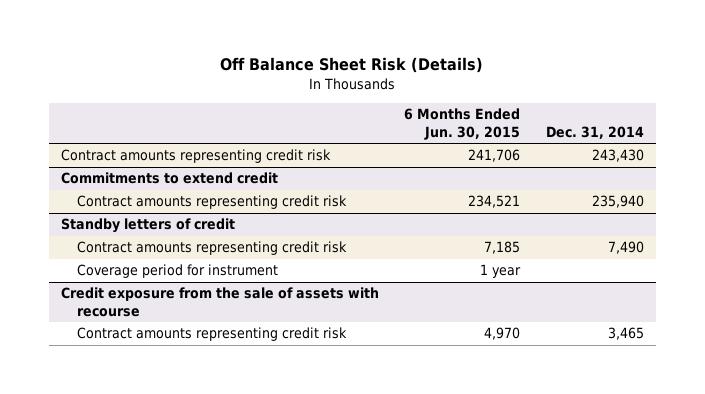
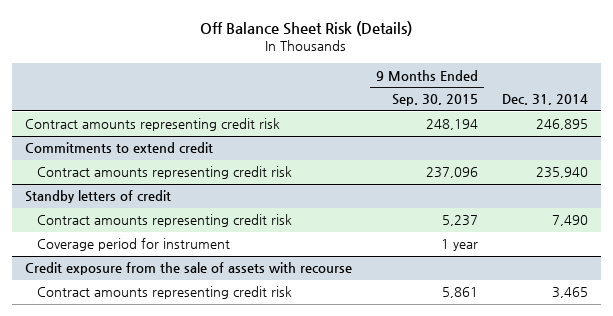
- | 6 Months Ended Jun. 30, 2015 | Dec. 31, 2014
+ | 9 Months Ended Sep. 30, 2015 | Dec. 31, 2014
- Contract amounts representing credit risk | 241,706 | 243,430
+ Contract amounts representing credit risk | 248,194 | 246,895

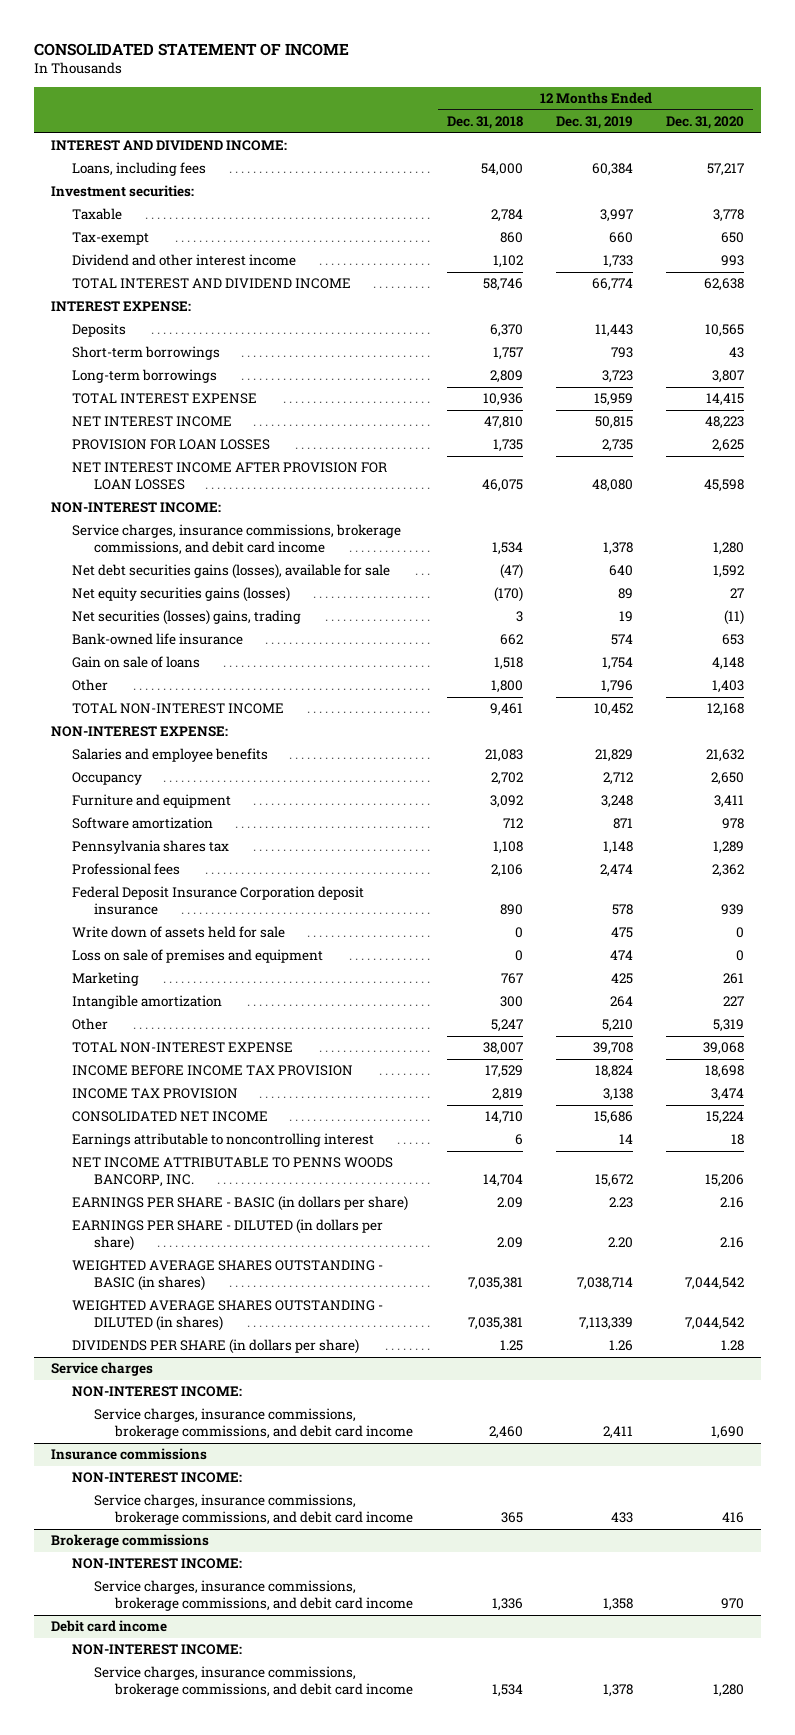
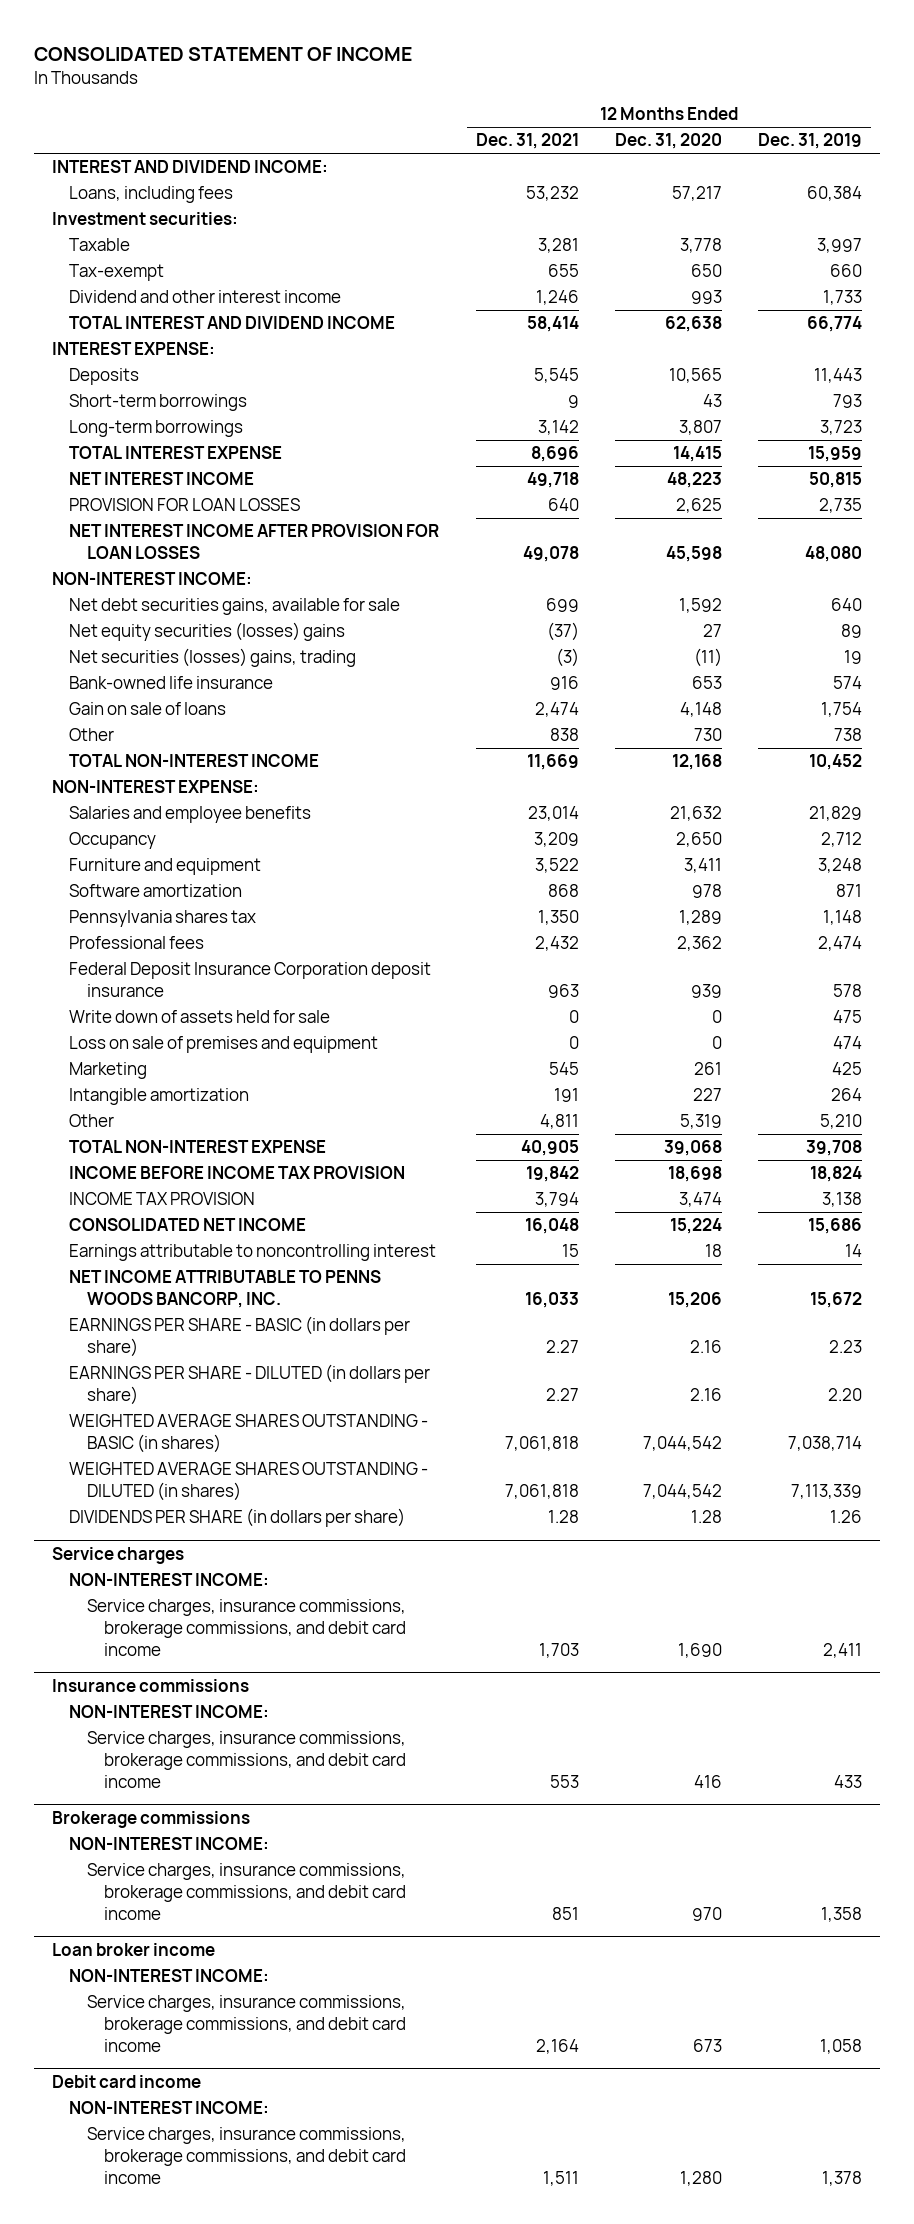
- | 12 Months Ended Dec. 31, 2018 | 12 Months Ended Dec. 31, 2019 | 12 Months Ended Dec. 31, 2020
+ | 12 Months Ended Dec. 31, 2021 | 12 Months Ended Dec. 31, 2020 | 12 Months Ended Dec. 31, 2019
- Service charges, insurance commissions, brokerage commissions, and debit card income | 1,534 | 1,378 | 1,280
- Net debt securities gains (losses), available for sale | (47) | 640 | 1,592
- Net equity securities gains (losses) | (170) | 89 | 27
+ Net debt securities gains, available for sale | 699 | 1,592 | 640
+ Net equity securities (losses) gains | (37) | 27 | 89
- Other | 1,800 | 1,796 | 1,403
+ Other | 838 | 730 | 738
+ Loan broker income
+ NON-INTEREST INCOME:
+ Service charges, insurance commissions, brokerage commissions, and debit card income | 2,164 | 673 | 1,058

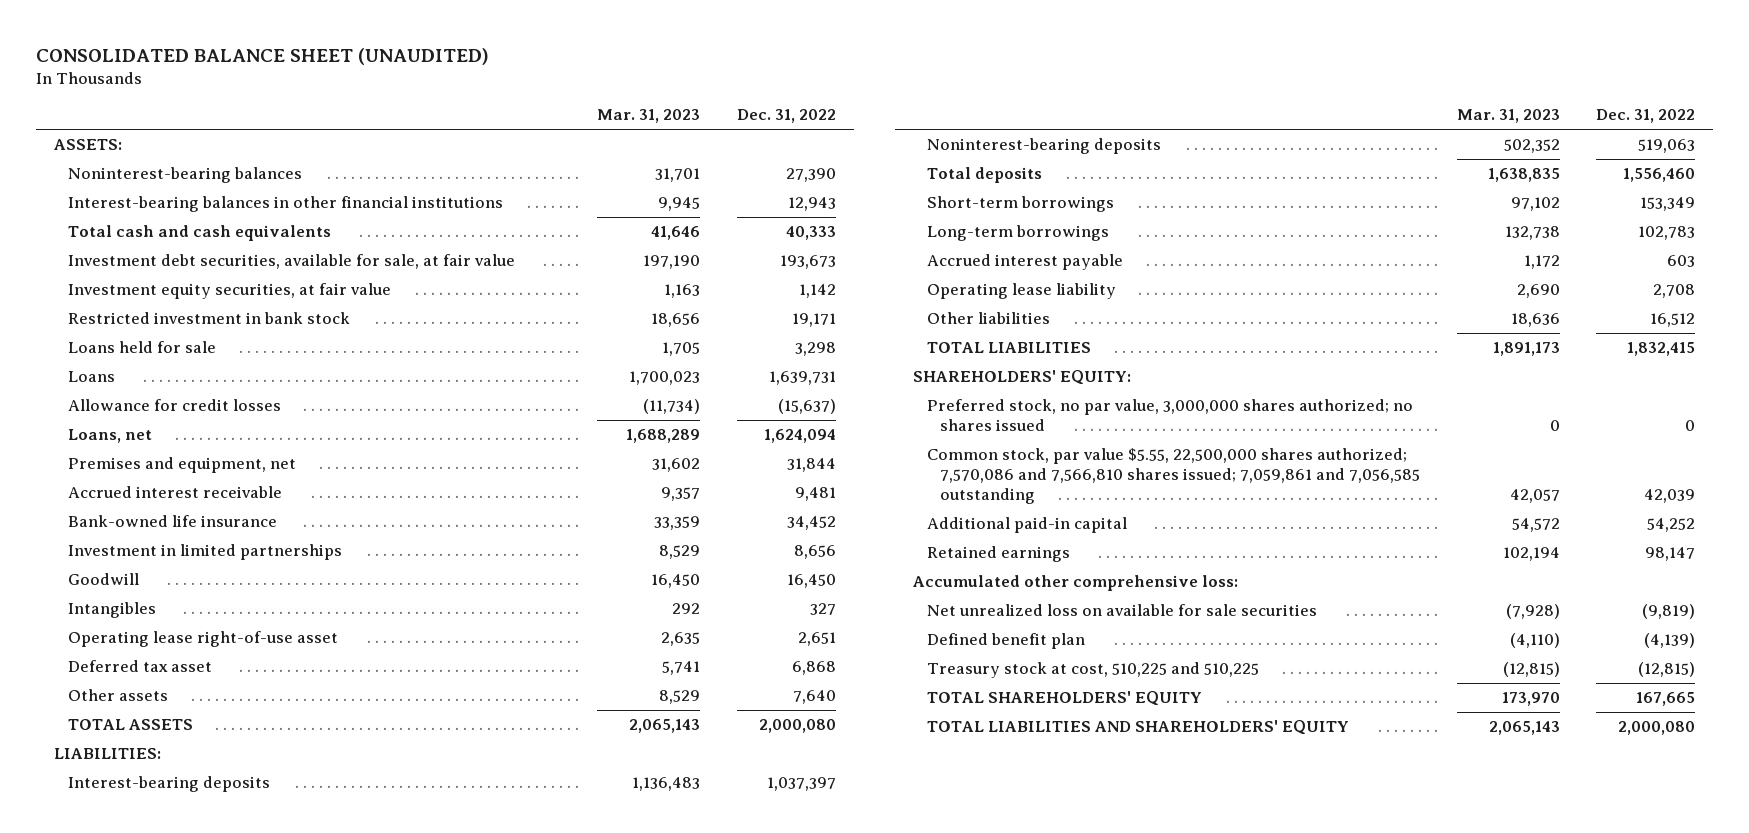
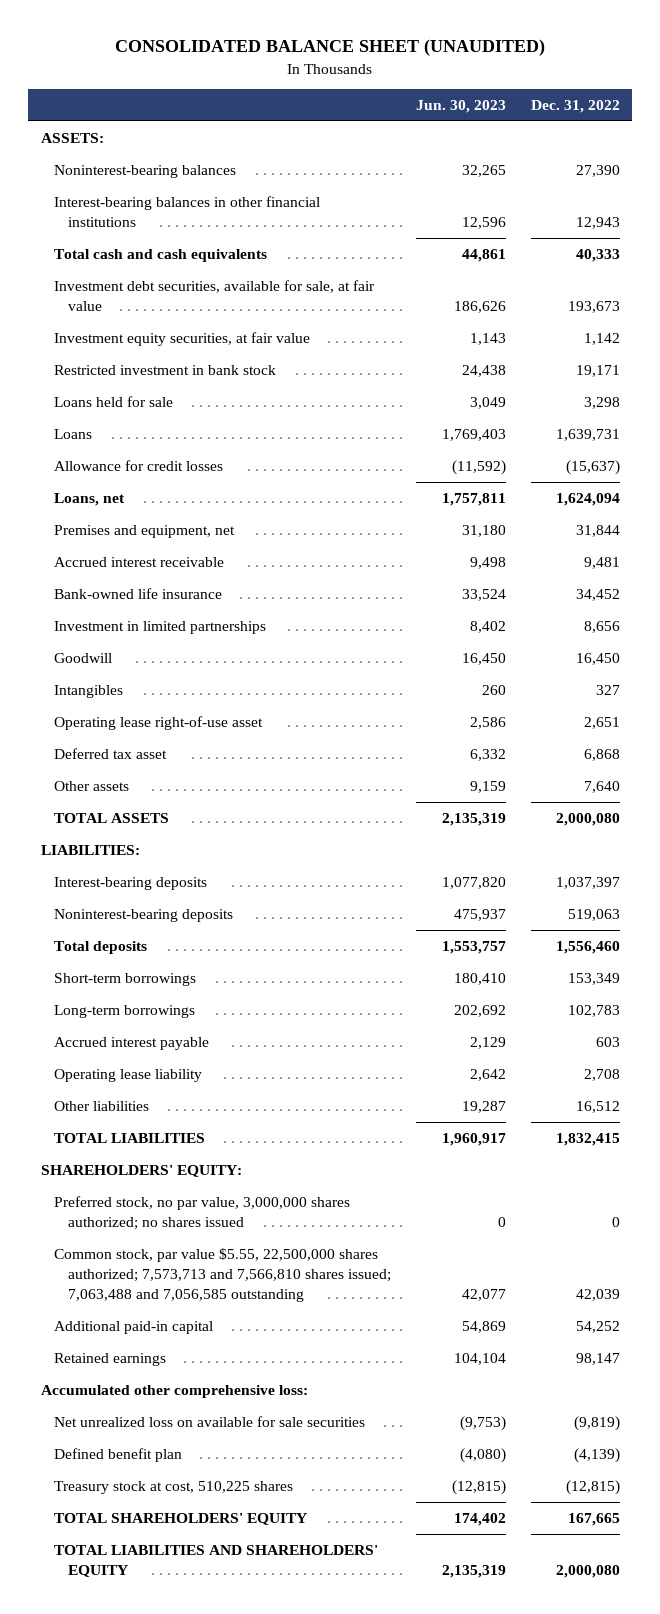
- | Mar. 31, 2023 | Dec. 31, 2022
+ | Jun. 30, 2023 | Dec. 31, 2022
- Common stock, par value $5.55, 22,500,000 shares authorized; 7,570,086 and 7,566,810 shares issued; 7,059,861 and 7,056,585 outstanding | 42,057 | 42,039
+ Common stock, par value $5.55, 22,500,000 shares authorized; 7,573,713 and 7,566,810 shares issued; 7,063,488 and 7,056,585 outstanding | 42,077 | 42,039
- Treasury stock at cost, 510,225 and 510,225 | (12,815) | (12,815)
+ Treasury stock at cost, 510,225 shares | (12,815) | (12,815)

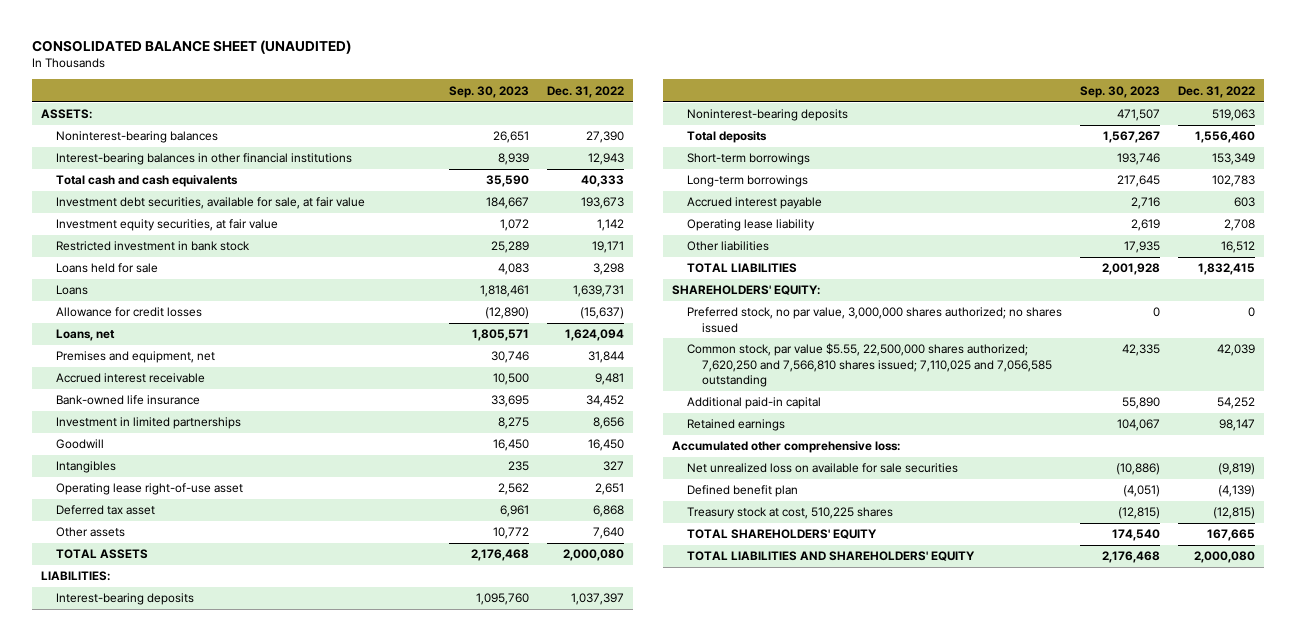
- | Jun. 30, 2023 | Dec. 31, 2022
+ | Sep. 30, 2023 | Dec. 31, 2022
- Common stock, par value $5.55, 22,500,000 shares authorized; 7,573,713 and 7,566,810 shares issued; 7,063,488 and 7,056,585 outstanding | 42,077 | 42,039
+ Common stock, par value $5.55, 22,500,000 shares authorized; 7,620,250 and 7,566,810 shares issued; 7,110,025 and 7,056,585 outstanding | 42,335 | 42,039

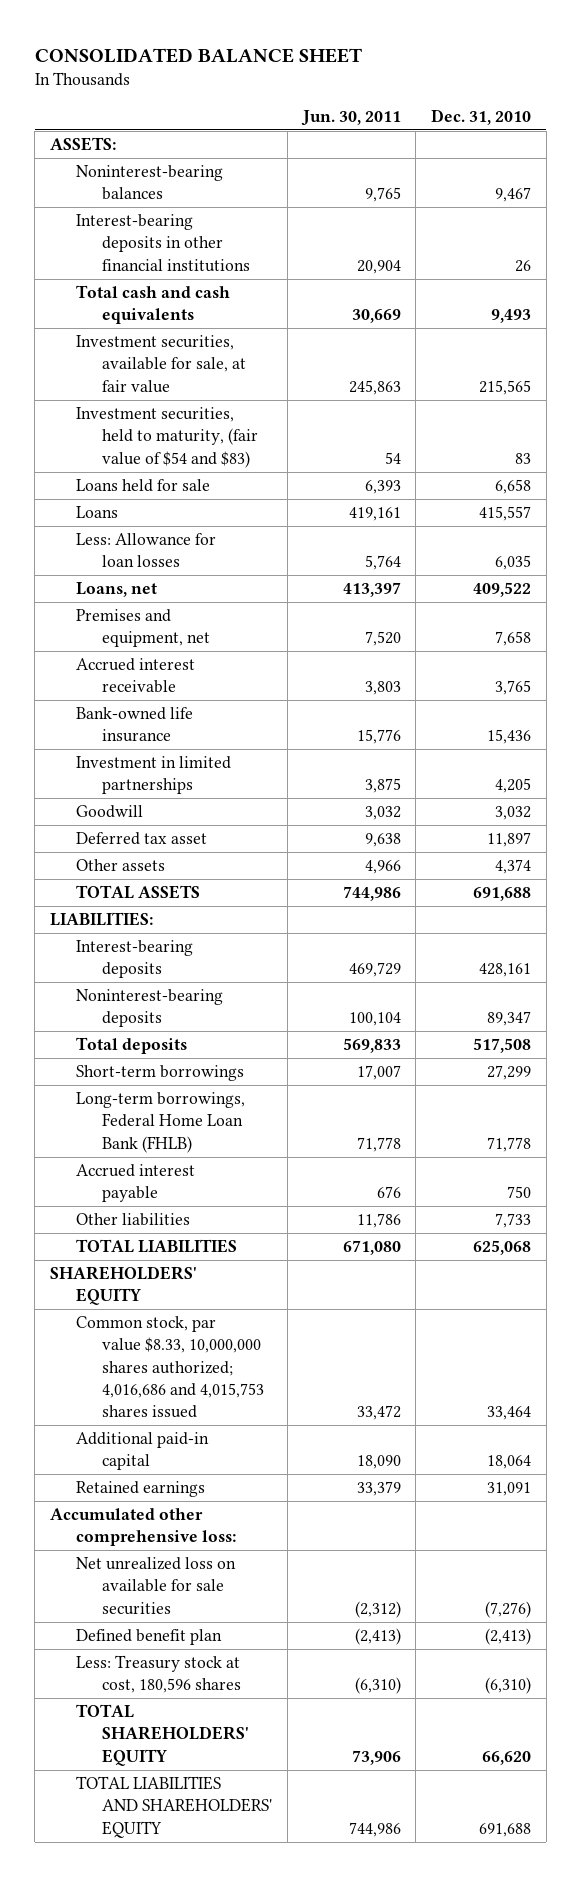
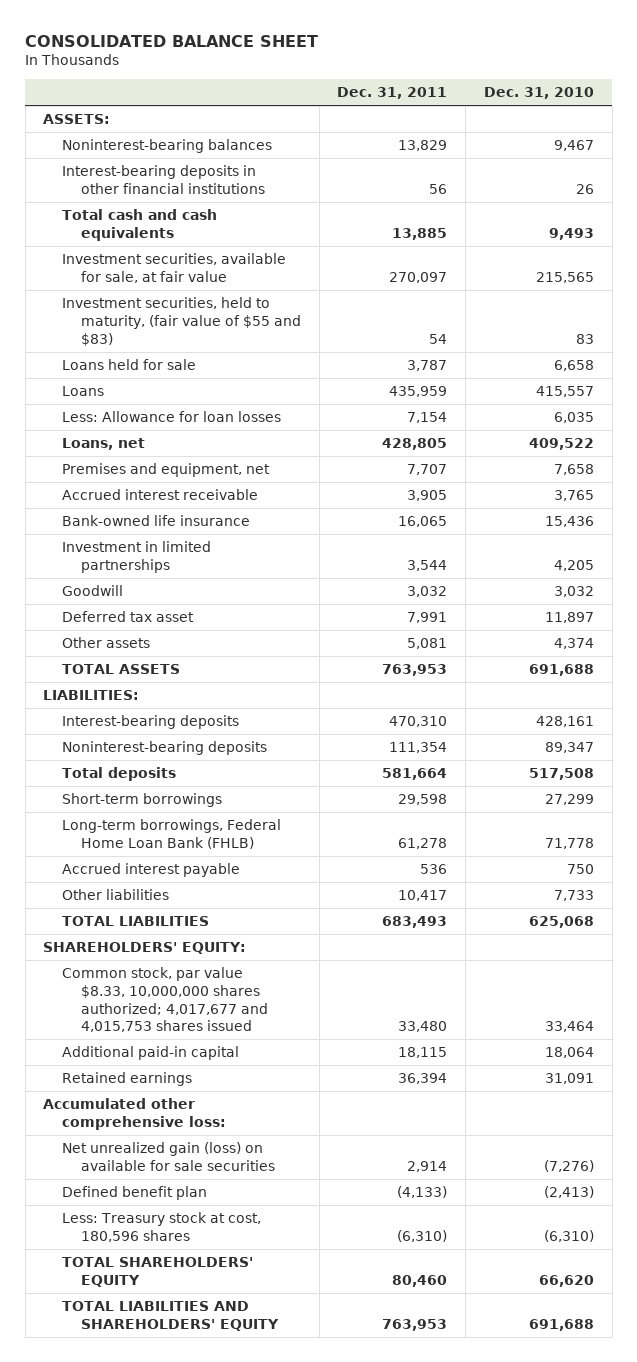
- | Jun. 30, 2011 | Dec. 31, 2010
+ | Dec. 31, 2011 | Dec. 31, 2010
- Investment securities, held to maturity, (fair value of $54 and $83) | 54 | 83
+ Investment securities, held to maturity, (fair value of $55 and $83) | 54 | 83
- SHAREHOLDERS' EQUITY
- Common stock, par value $8.33, 10,000,000 shares authorized; 4,016,686 and 4,015,753 shares issued | 33,472 | 33,464
+ SHAREHOLDERS' EQUITY:
+ Common stock, par value $8.33, 10,000,000 shares authorized; 4,017,677 and 4,015,753 shares issued | 33,480 | 33,464
- Net unrealized loss on available for sale securities | (2,312) | (7,276)
+ Net unrealized gain (loss) on available for sale securities | 2,914 | (7,276)

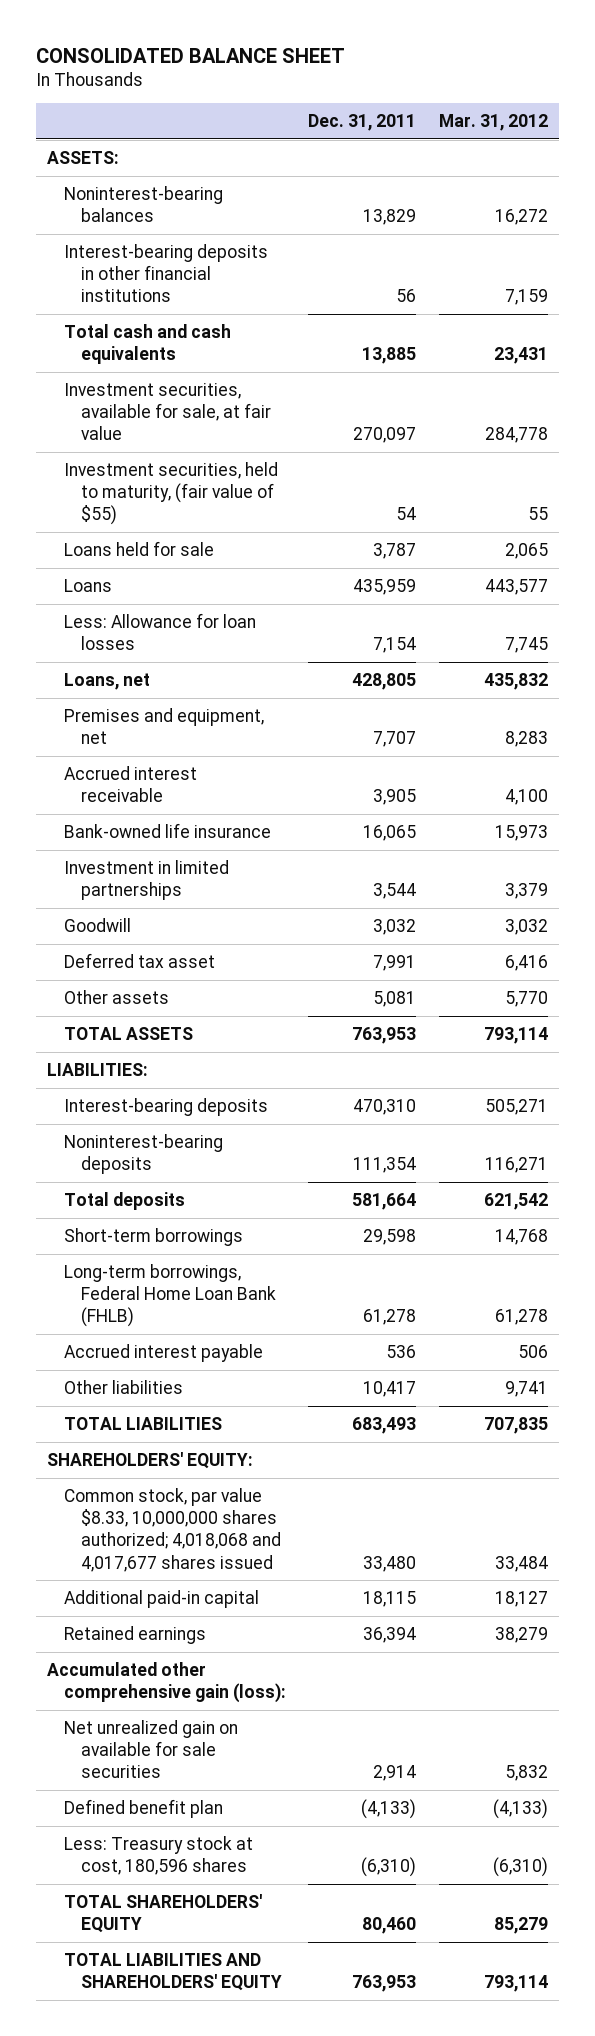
- | Dec. 31, 2011 | Dec. 31, 2010
+ | Dec. 31, 2011 | Mar. 31, 2012
- Investment securities, held to maturity, (fair value of $55 and $83) | 54 | 83
+ Investment securities, held to maturity, (fair value of $55) | 54 | 55
- Common stock, par value $8.33, 10,000,000 shares authorized; 4,017,677 and 4,015,753 shares issued | 33,480 | 33,464
+ Common stock, par value $8.33, 10,000,000 shares authorized; 4,018,068 and 4,017,677 shares issued | 33,480 | 33,484
- Accumulated other comprehensive loss:
- Net unrealized gain (loss) on available for sale securities | 2,914 | (7,276)
+ Accumulated other comprehensive gain (loss):
+ Net unrealized gain on available for sale securities | 2,914 | 5,832

